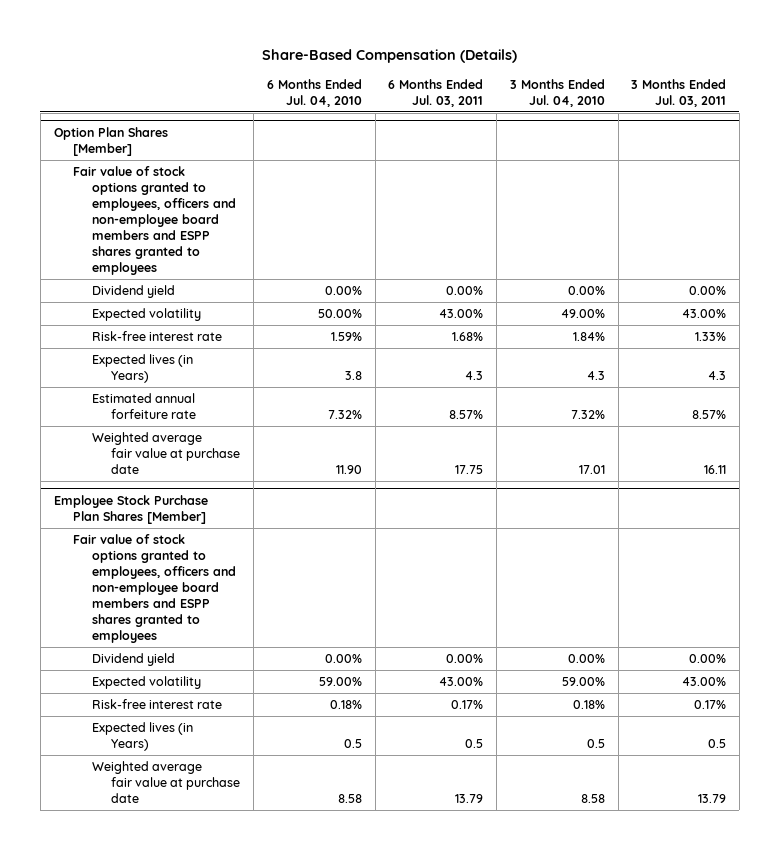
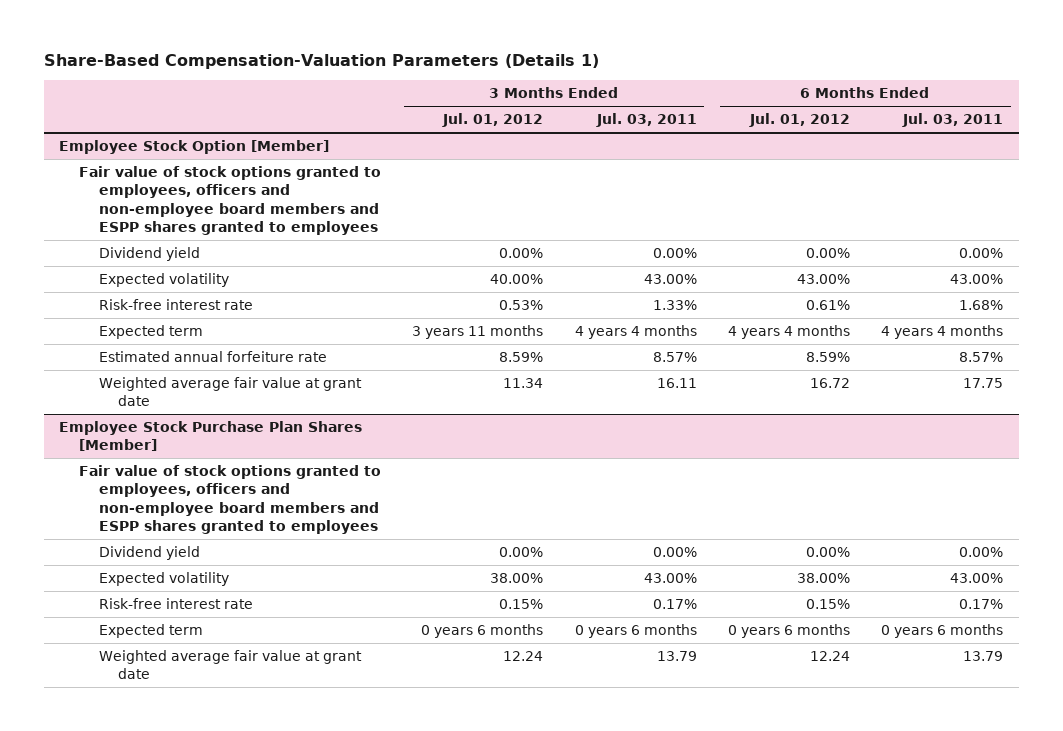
- Share-Based Compensation (Details)
+ Share-Based Compensation-Valuation Parameters (Details 1)
- | 6 Months Ended Jul. 04, 2010 | 6 Months Ended Jul. 03, 2011 | 3 Months Ended Jul. 04, 2010 | 3 Months Ended Jul. 03, 2011
+ | 3 Months Ended Jul. 01, 2012 | 3 Months Ended Jul. 03, 2011 | 6 Months Ended Jul. 01, 2012 | 6 Months Ended Jul. 03, 2011
- Option Plan Shares [Member]
+ Employee Stock Option [Member]
- Expected lives (in Years) | 3.8 | 4.3 | 4.3 | 4.3
+ Expected term | 3 years 11 months | 4 years 4 months | 4 years 4 months | 4 years 4 months
- Weighted average fair value at purchase date | 11.90 | 17.75 | 17.01 | 16.11
+ Weighted average fair value at grant date | 11.34 | 16.11 | 16.72 | 17.75
@ Employee Stock Purchase Plan Shares [Member]
- Expected lives (in Years) | 0.5 | 0.5 | 0.5 | 0.5
- Weighted average fair value at purchase date | 8.58 | 13.79 | 8.58 | 13.79
+ Expected term | 0 years 6 months | 0 years 6 months | 0 years 6 months | 0 years 6 months
+ Weighted average fair value at grant date | 12.24 | 13.79 | 12.24 | 13.79

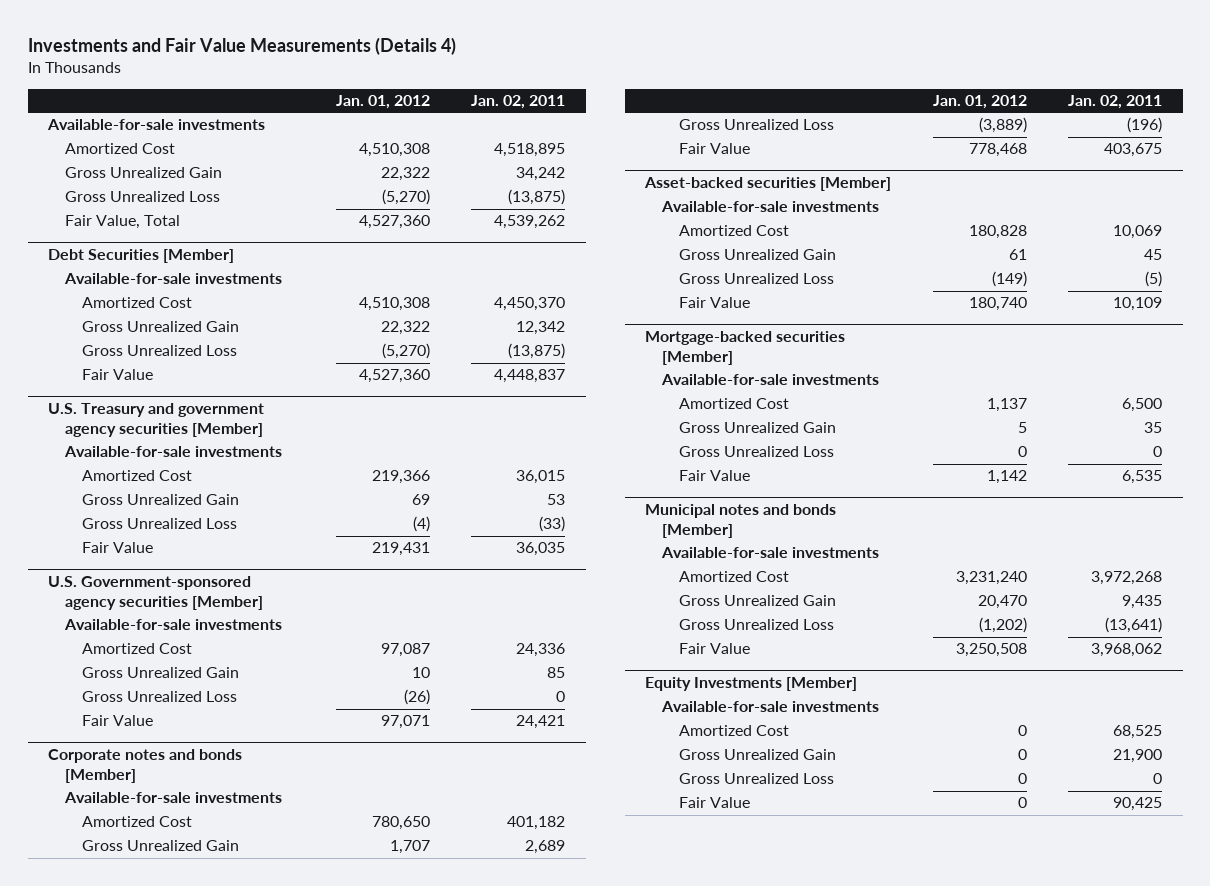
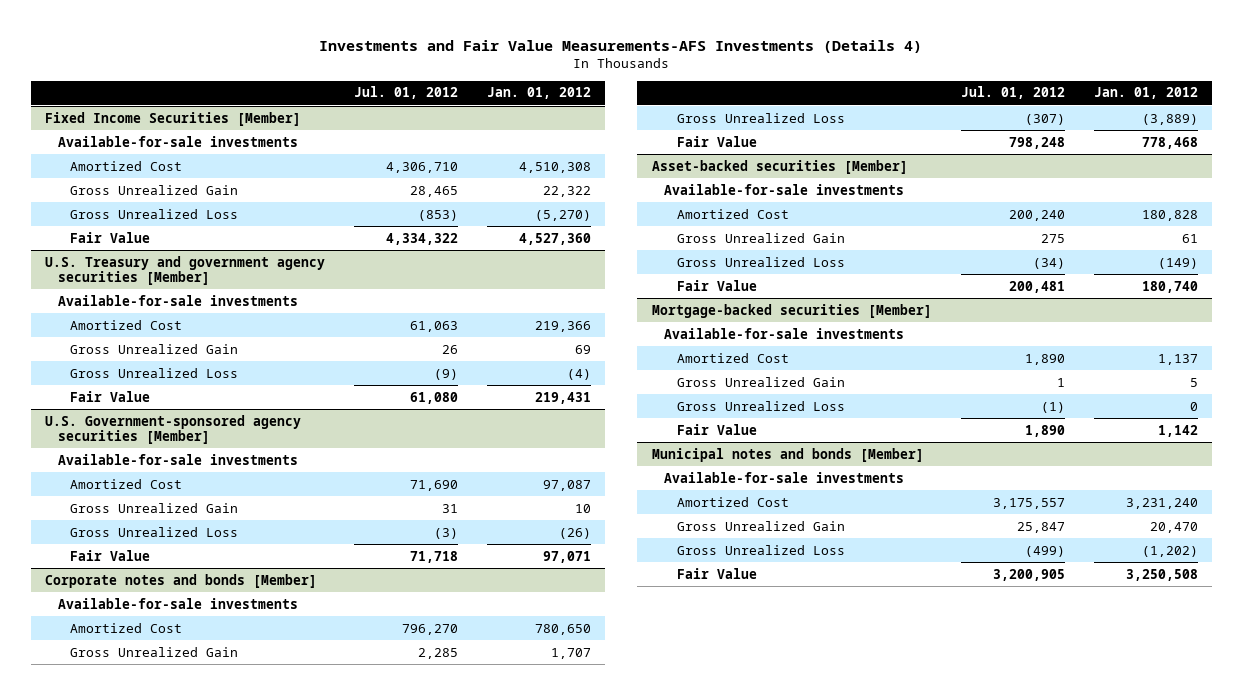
- Investments and Fair Value Measurements (Details 4)
+ Investments and Fair Value Measurements-AFS Investments (Details 4)
- | Jan. 01, 2012 | Jan. 02, 2011
+ | Jul. 01, 2012 | Jan. 01, 2012
- Available-for-sale investments
- Amortized Cost | 4,510,308 | 4,518,895
- Gross Unrealized Gain | 22,322 | 34,242
- Gross Unrealized Loss | (5,270) | (13,875)
- Fair Value, Total | 4,527,360 | 4,539,262
- Debt Securities [Member]
+ Fixed Income Securities [Member]
- Equity Investments [Member]
- Available-for-sale investments
- Amortized Cost | 0 | 68,525
- Gross Unrealized Gain | 0 | 21,900
- Gross Unrealized Loss | 0 | 0
- Fair Value | 0 | 90,425

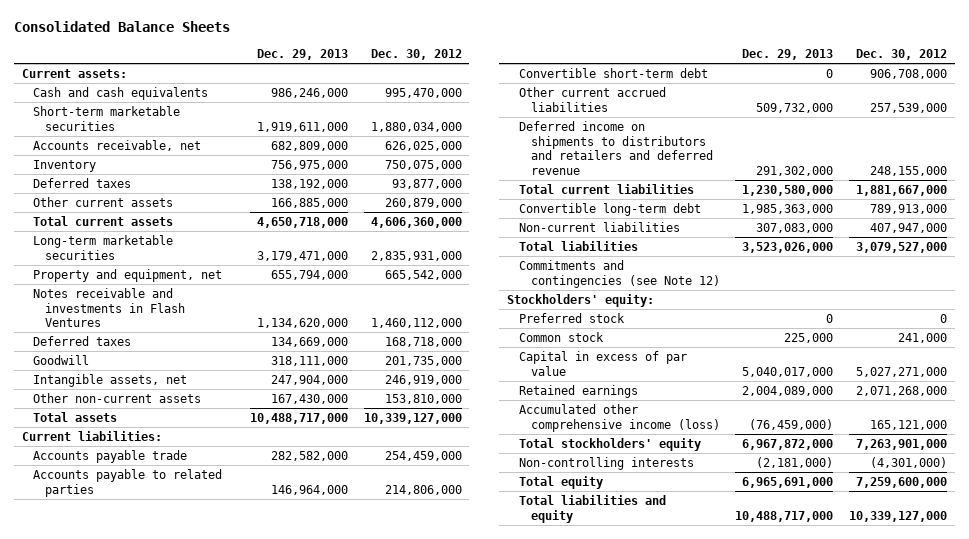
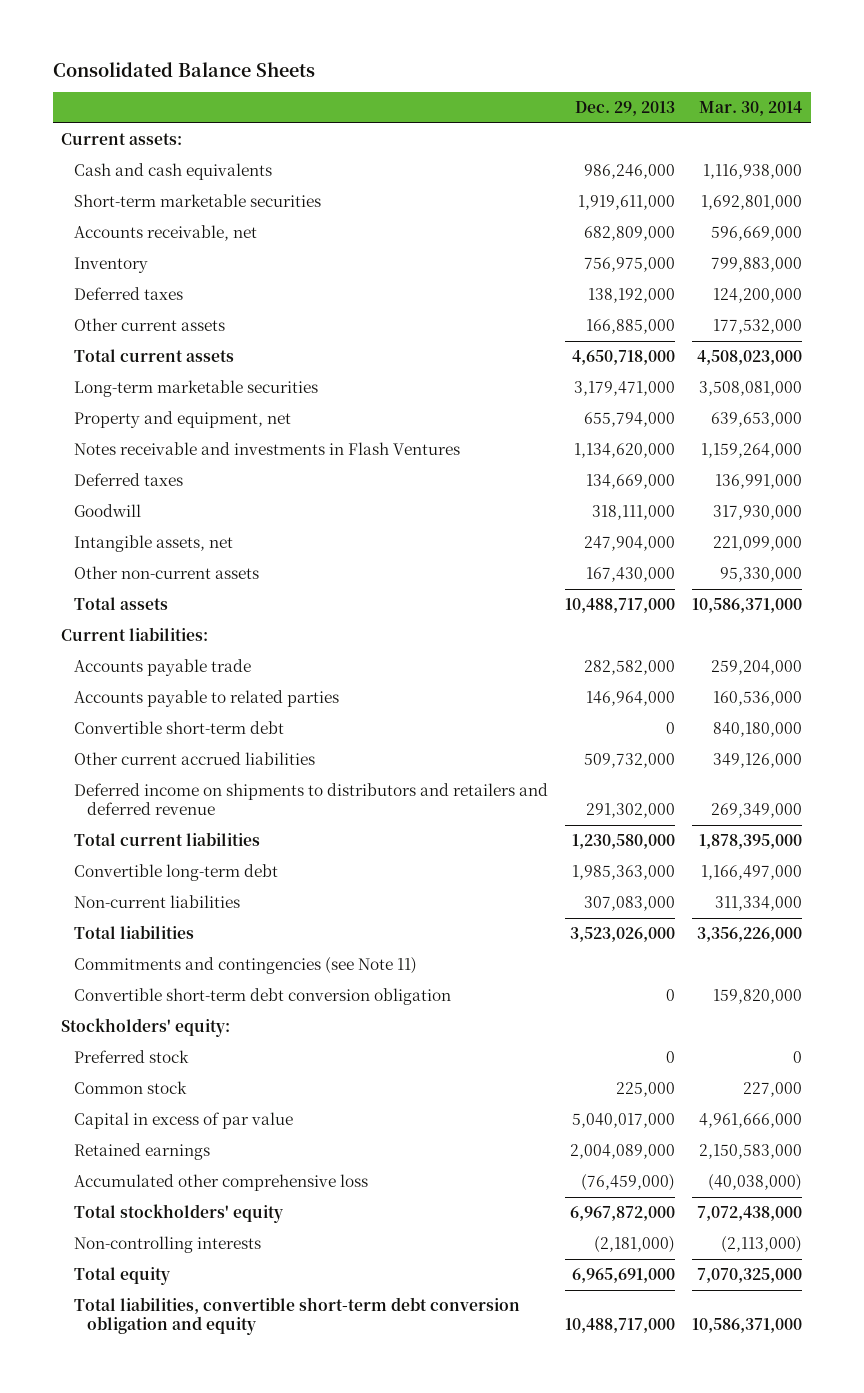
- | Dec. 29, 2013 | Dec. 30, 2012
+ | Dec. 29, 2013 | Mar. 30, 2014
- Commitments and contingencies (see Note 12)
+ Commitments and contingencies (see Note 11)
+ Convertible short-term debt conversion obligation | 0 | 159,820,000
- Accumulated other comprehensive income (loss) | (76,459,000) | 165,121,000
+ Accumulated other comprehensive loss | (76,459,000) | (40,038,000)
- Total liabilities and equity | 10,488,717,000 | 10,339,127,000
+ Total liabilities, convertible short-term debt conversion obligation and equity | 10,488,717,000 | 10,586,371,000

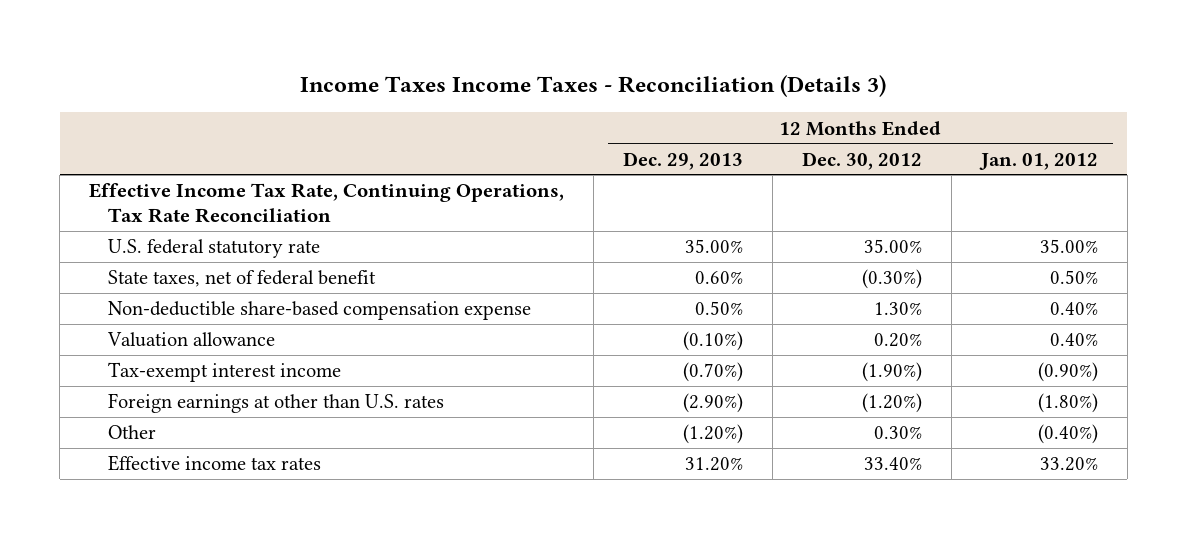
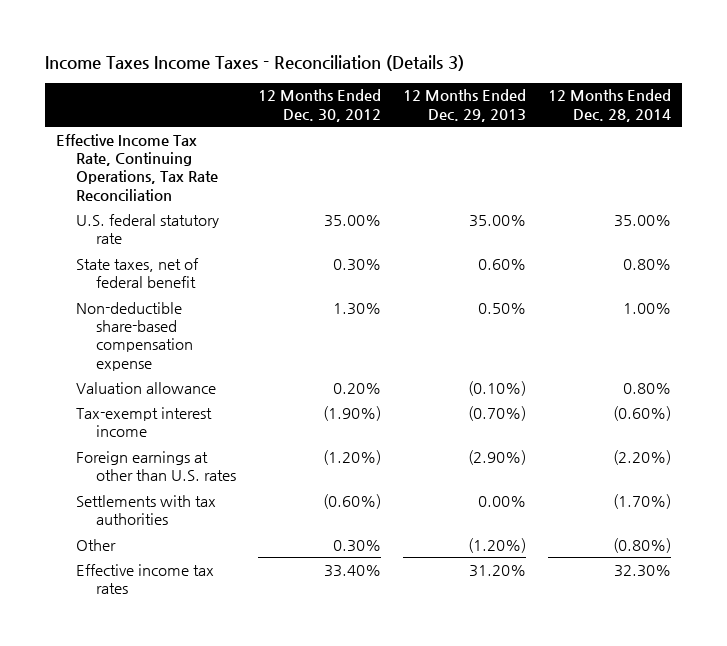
- | 12 Months Ended Dec. 29, 2013 | 12 Months Ended Dec. 30, 2012 | 12 Months Ended Jan. 01, 2012
+ | 12 Months Ended Dec. 30, 2012 | 12 Months Ended Dec. 29, 2013 | 12 Months Ended Dec. 28, 2014
- State taxes, net of federal benefit | 0.60% | (0.30%) | 0.50%
+ State taxes, net of federal benefit | 0.30% | 0.60% | 0.80%
+ Settlements with tax authorities | (0.60%) | 0.00% | (1.70%)

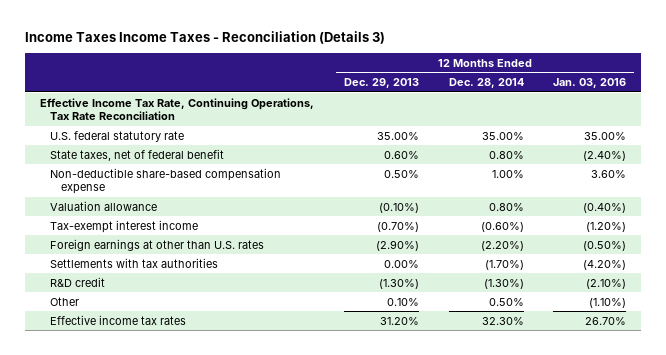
- | 12 Months Ended Dec. 30, 2012 | 12 Months Ended Dec. 29, 2013 | 12 Months Ended Dec. 28, 2014
+ | 12 Months Ended Dec. 29, 2013 | 12 Months Ended Dec. 28, 2014 | 12 Months Ended Jan. 03, 2016
- Other | 0.30% | (1.20%) | (0.80%)
+ R&D credit | (1.30%) | (1.30%) | (2.10%)
+ Other | 0.10% | 0.50% | (1.10%)

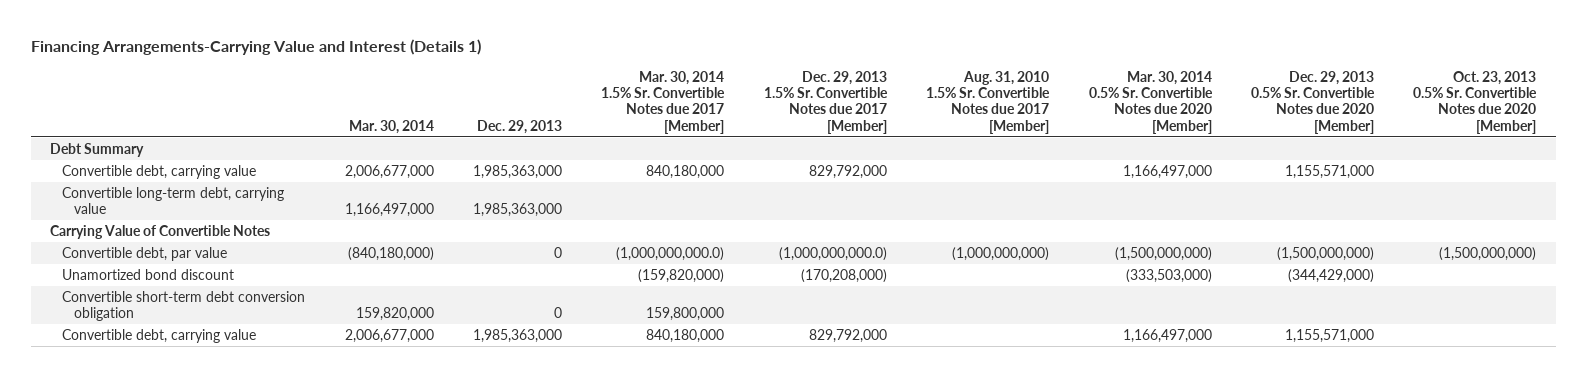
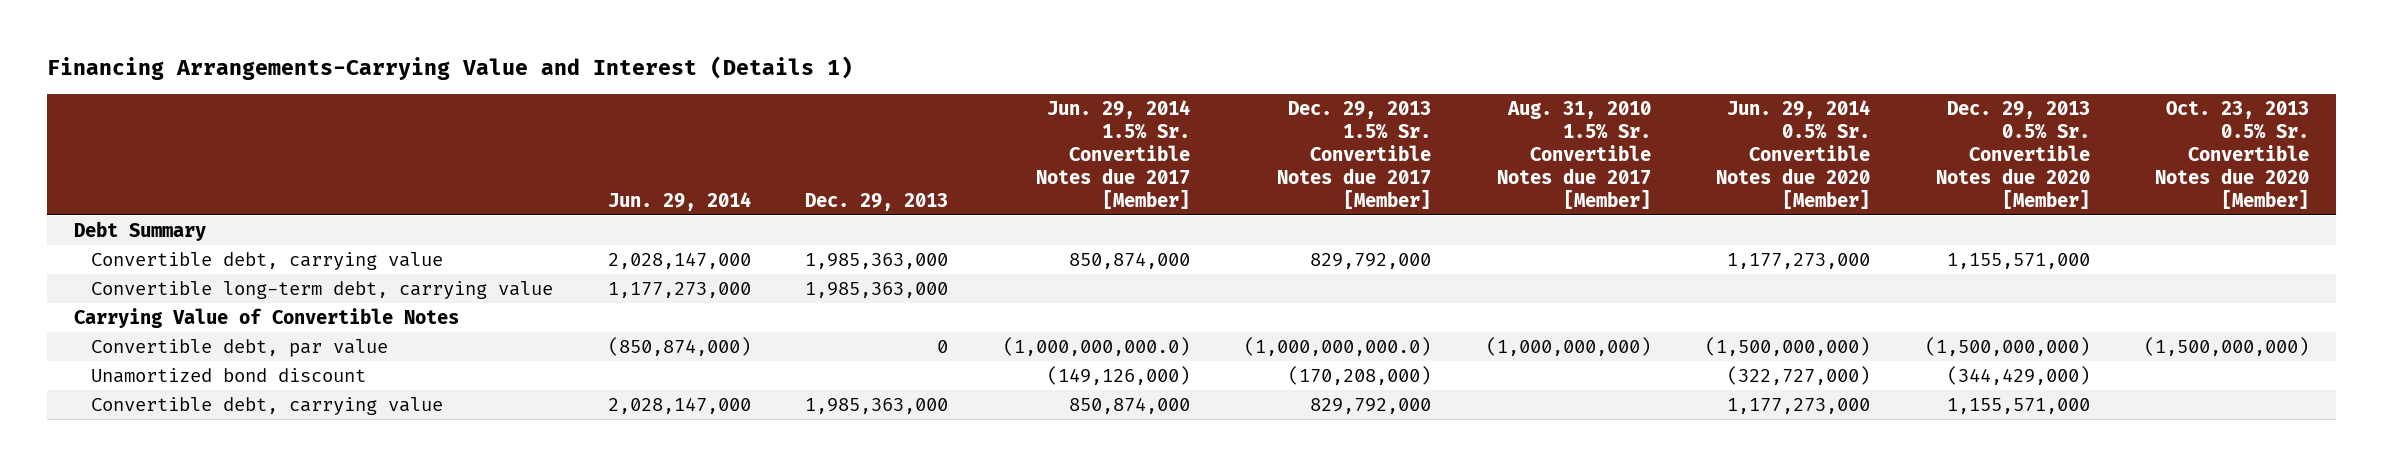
- | Mar. 30, 2014 | Dec. 29, 2013 | Mar. 30, 2014 1.5% Sr. Convertible Notes due 2017 [Member] | Dec. 29, 2013 1.5% Sr. Convertible Notes due 2017 [Member] | Aug. 31, 2010 1.5% Sr. Convertible Notes due 2017 [Member] | Mar. 30, 2014 0.5% Sr. Convertible Notes due 2020 [Member] | Dec. 29, 2013 0.5% Sr. Convertible Notes due 2020 [Member] | Oct. 23, 2013 0.5% Sr. Convertible Notes due 2020 [Member]
+ | Jun. 29, 2014 | Dec. 29, 2013 | Jun. 29, 2014 1.5% Sr. Convertible Notes due 2017 [Member] | Dec. 29, 2013 1.5% Sr. Convertible Notes due 2017 [Member] | Aug. 31, 2010 1.5% Sr. Convertible Notes due 2017 [Member] | Jun. 29, 2014 0.5% Sr. Convertible Notes due 2020 [Member] | Dec. 29, 2013 0.5% Sr. Convertible Notes due 2020 [Member] | Oct. 23, 2013 0.5% Sr. Convertible Notes due 2020 [Member]
- Convertible short-term debt conversion obligation | 159,820,000 | 0 | 159,800,000 | | | | |

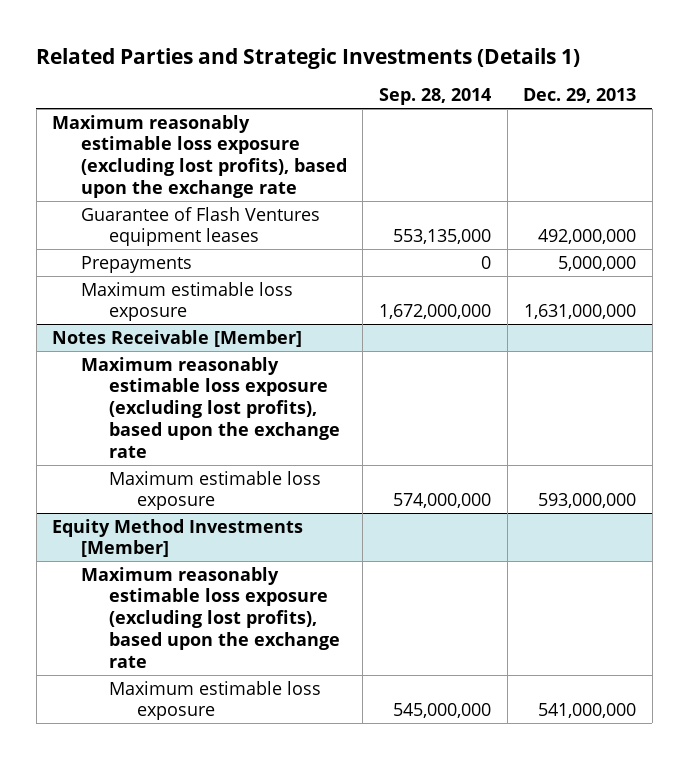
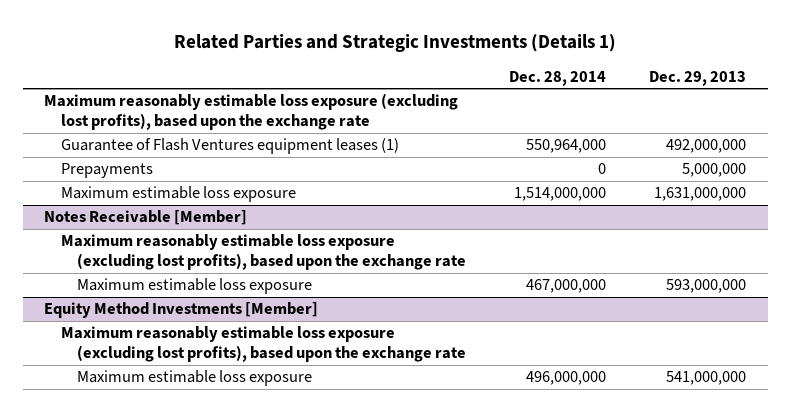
- | Sep. 28, 2014 | Dec. 29, 2013
+ | Dec. 28, 2014 | Dec. 29, 2013
- Guarantee of Flash Ventures equipment leases | 553,135,000 | 492,000,000
+ Guarantee of Flash Ventures equipment leases (1) | 550,964,000 | 492,000,000

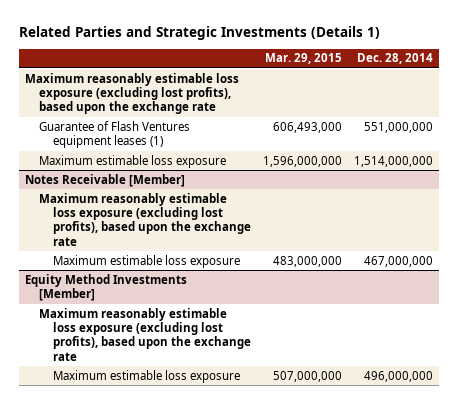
- | Dec. 28, 2014 | Dec. 29, 2013
+ | Mar. 29, 2015 | Dec. 28, 2014
- Guarantee of Flash Ventures equipment leases (1) | 550,964,000 | 492,000,000
- Prepayments | 0 | 5,000,000
+ Guarantee of Flash Ventures equipment leases (1) | 606,493,000 | 551,000,000

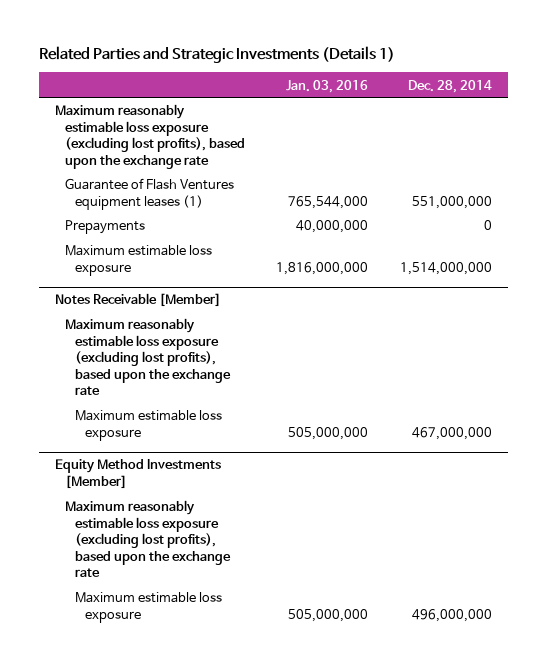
- | Mar. 29, 2015 | Dec. 28, 2014
+ | Jan. 03, 2016 | Dec. 28, 2014
+ Prepayments | 40,000,000 | 0

